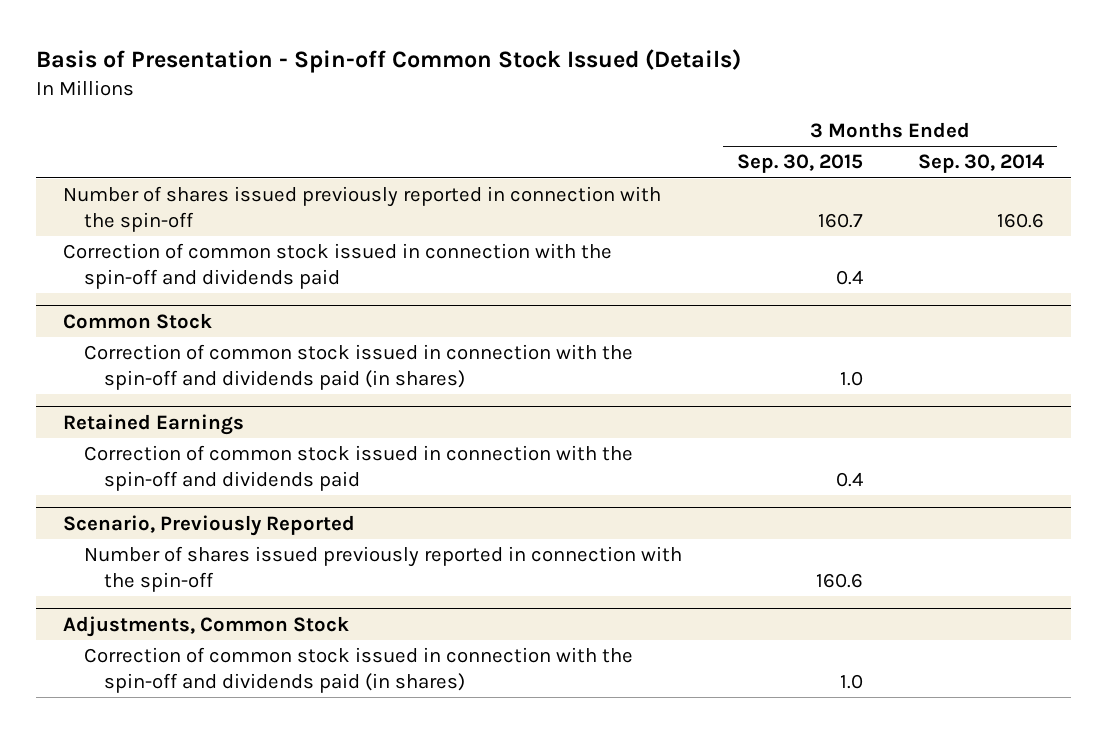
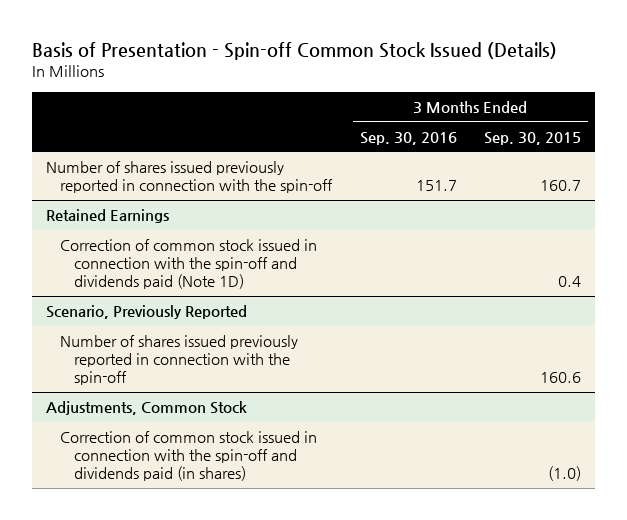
- | 3 Months Ended Sep. 30, 2015 | 3 Months Ended Sep. 30, 2014
+ | 3 Months Ended Sep. 30, 2016 | 3 Months Ended Sep. 30, 2015
- Correction of common stock issued in connection with the spin-off and dividends paid | 0.4 |
- Common Stock
- Correction of common stock issued in connection with the spin-off and dividends paid (in shares) | 1.0 |
@ Retained Earnings
- Correction of common stock issued in connection with the spin-off and dividends paid | 0.4 |
+ Correction of common stock issued in connection with the spin-off and dividends paid (Note 1D) | | 0.4
@ Adjustments, Common Stock
- Correction of common stock issued in connection with the spin-off and dividends paid (in shares) | 1.0 |
+ Correction of common stock issued in connection with the spin-off and dividends paid (in shares) | | (1.0)

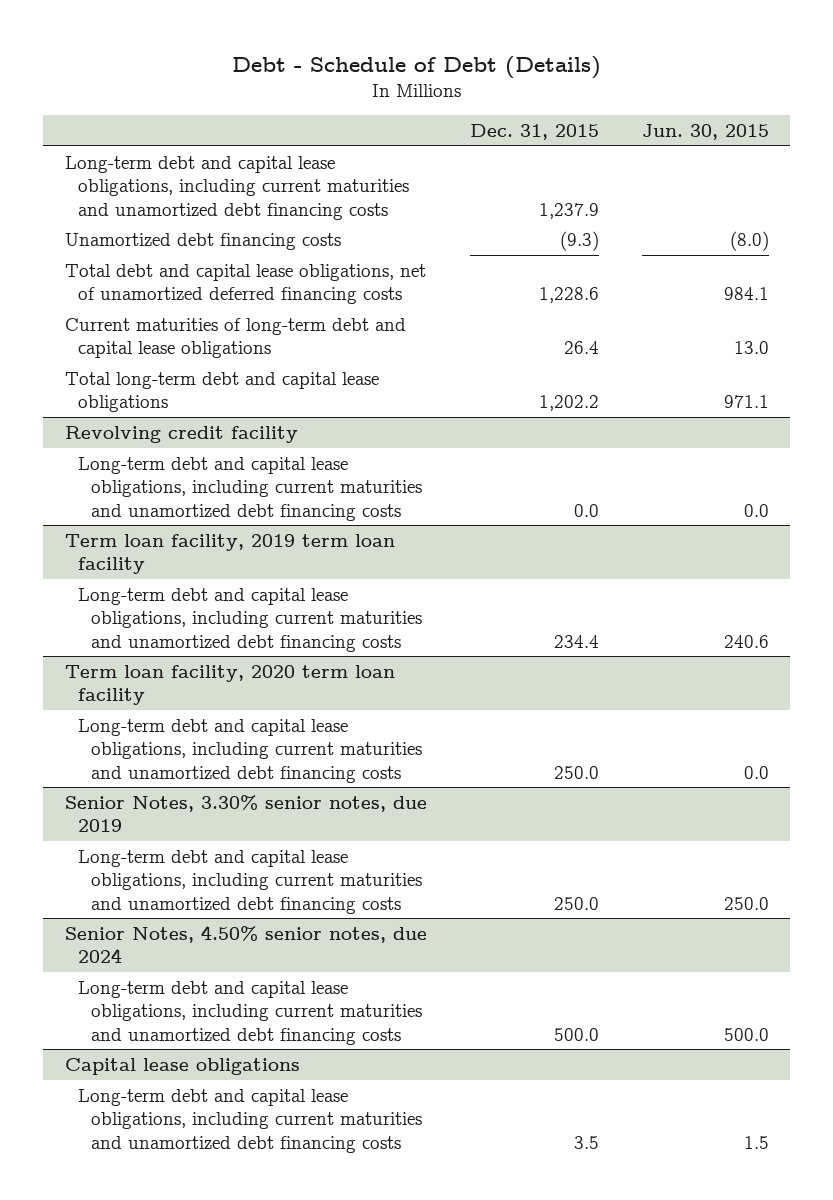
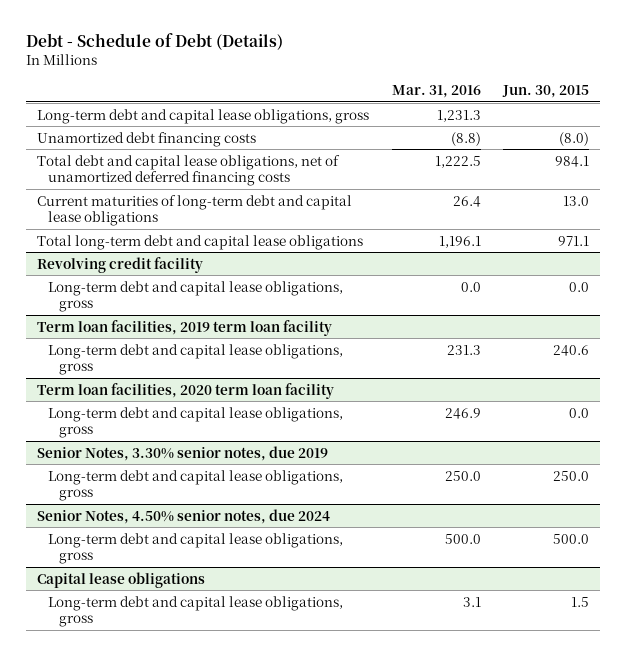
- | Dec. 31, 2015 | Jun. 30, 2015
+ | Mar. 31, 2016 | Jun. 30, 2015
- Long-term debt and capital lease obligations, including current maturities and unamortized debt financing costs | 1,237.9 |
+ Long-term debt and capital lease obligations, gross | 1,231.3 |
@ Revolving credit facility
- Long-term debt and capital lease obligations, including current maturities and unamortized debt financing costs | 0.0 | 0.0
- Term loan facility, 2019 term loan facility
- Long-term debt and capital lease obligations, including current maturities and unamortized debt financing costs | 234.4 | 240.6
- Term loan facility, 2020 term loan facility
- Long-term debt and capital lease obligations, including current maturities and unamortized debt financing costs | 250.0 | 0.0
@ Revolving credit facility
+ Long-term debt and capital lease obligations, gross | 0.0 | 0.0
+ Term loan facilities, 2019 term loan facility
+ Long-term debt and capital lease obligations, gross | 231.3 | 240.6
+ Term loan facilities, 2020 term loan facility
+ Long-term debt and capital lease obligations, gross | 246.9 | 0.0
@ Senior Notes, 3.30% senior notes, due 2019
- Long-term debt and capital lease obligations, including current maturities and unamortized debt financing costs | 250.0 | 250.0
+ Long-term debt and capital lease obligations, gross | 250.0 | 250.0
@ Senior Notes, 4.50% senior notes, due 2024
- Long-term debt and capital lease obligations, including current maturities and unamortized debt financing costs | 500.0 | 500.0
+ Long-term debt and capital lease obligations, gross | 500.0 | 500.0
@ Capital lease obligations
- Long-term debt and capital lease obligations, including current maturities and unamortized debt financing costs | 3.5 | 1.5
+ Long-term debt and capital lease obligations, gross | 3.1 | 1.5

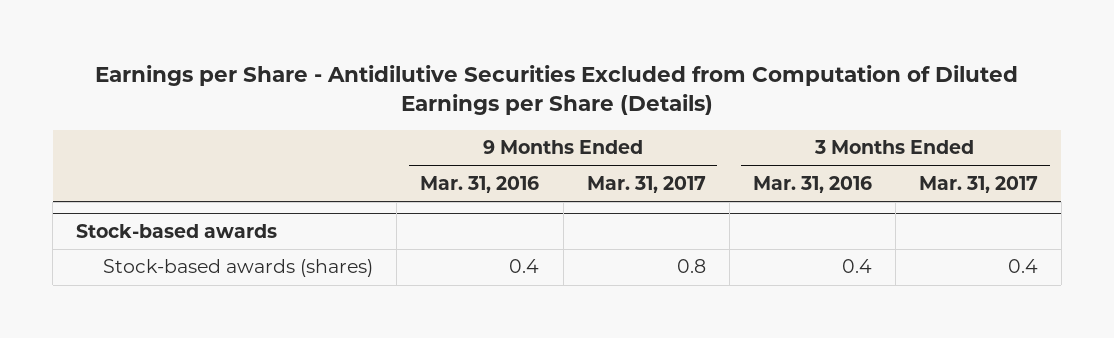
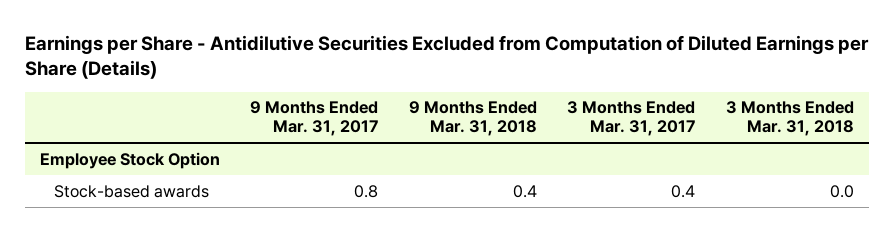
- | 9 Months Ended Mar. 31, 2016 | 9 Months Ended Mar. 31, 2017 | 3 Months Ended Mar. 31, 2016 | 3 Months Ended Mar. 31, 2017
+ | 9 Months Ended Mar. 31, 2017 | 9 Months Ended Mar. 31, 2018 | 3 Months Ended Mar. 31, 2017 | 3 Months Ended Mar. 31, 2018
- Stock-based awards
- Stock-based awards (shares) | 0.4 | 0.8 | 0.4 | 0.4
+ Employee Stock Option
+ Stock-based awards | 0.8 | 0.4 | 0.4 | 0.0

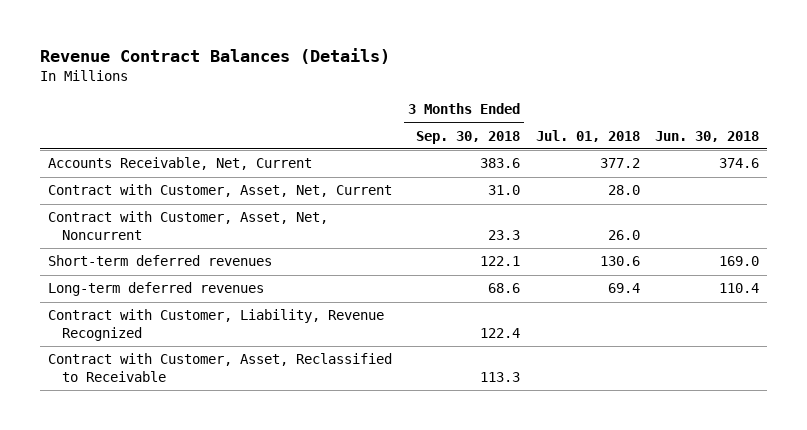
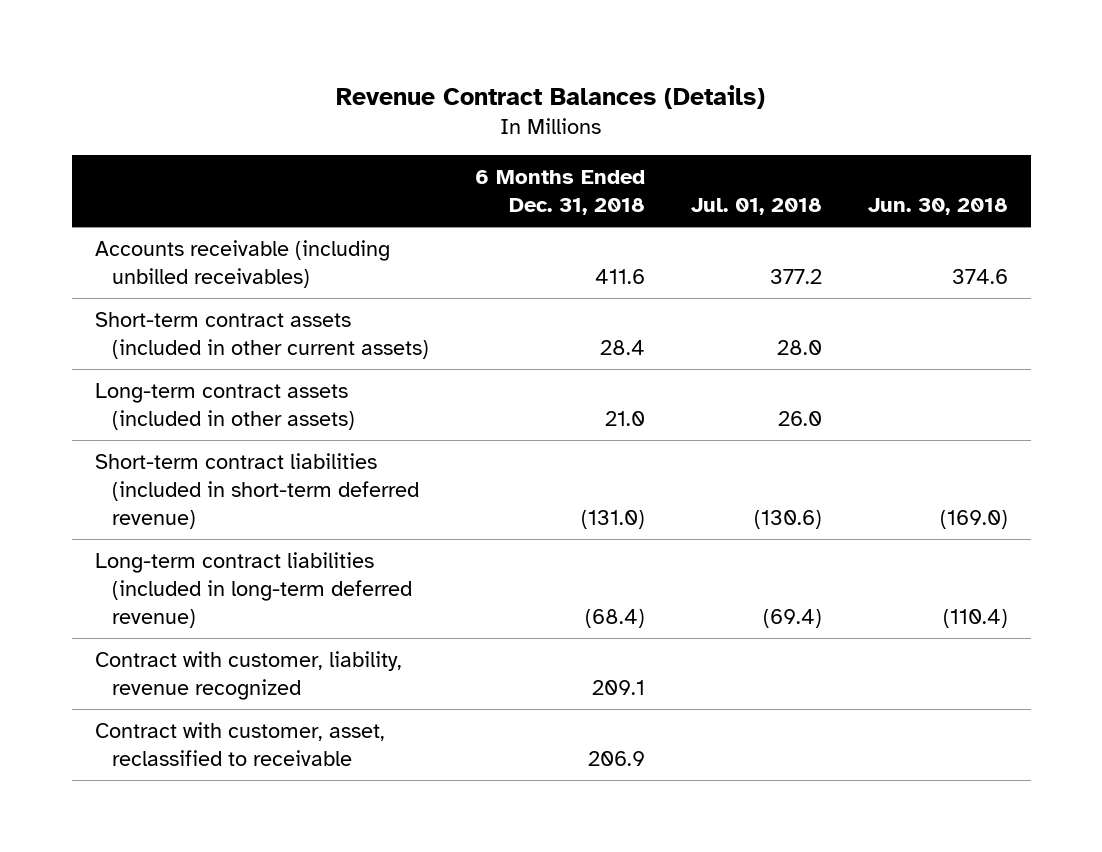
- | 3 Months Ended Sep. 30, 2018 | Jul. 01, 2018 | Jun. 30, 2018
+ | 6 Months Ended Dec. 31, 2018 | Jul. 01, 2018 | Jun. 30, 2018
- Accounts Receivable, Net, Current | 383.6 | 377.2 | 374.6
- Contract with Customer, Asset, Net, Current | 31.0 | 28.0 |
- Contract with Customer, Asset, Net, Noncurrent | 23.3 | 26.0 |
- Short-term deferred revenues | 122.1 | 130.6 | 169.0
- Long-term deferred revenues | 68.6 | 69.4 | 110.4
- Contract with Customer, Liability, Revenue Recognized | 122.4 | |
- Contract with Customer, Asset, Reclassified to Receivable | 113.3 | |
+ Accounts receivable (including unbilled receivables) | 411.6 | 377.2 | 374.6
+ Short-term contract assets (included in other current assets) | 28.4 | 28.0 |
+ Long-term contract assets (included in other assets) | 21.0 | 26.0 |
+ Short-term contract liabilities (included in short-term deferred revenue) | (131.0) | (130.6) | (169.0)
+ Long-term contract liabilities (included in long-term deferred revenue) | (68.4) | (69.4) | (110.4)
+ Contract with customer, liability, revenue recognized | 209.1 | |
+ Contract with customer, asset, reclassified to receivable | 206.9 | |

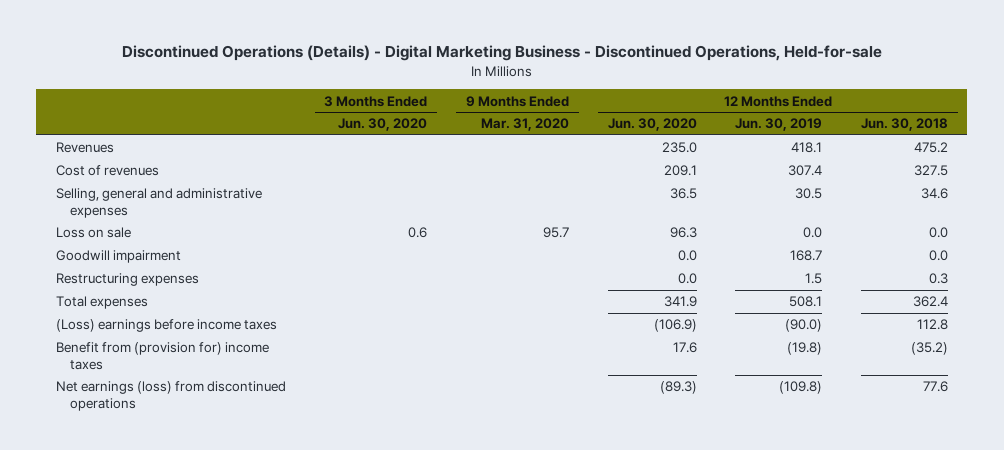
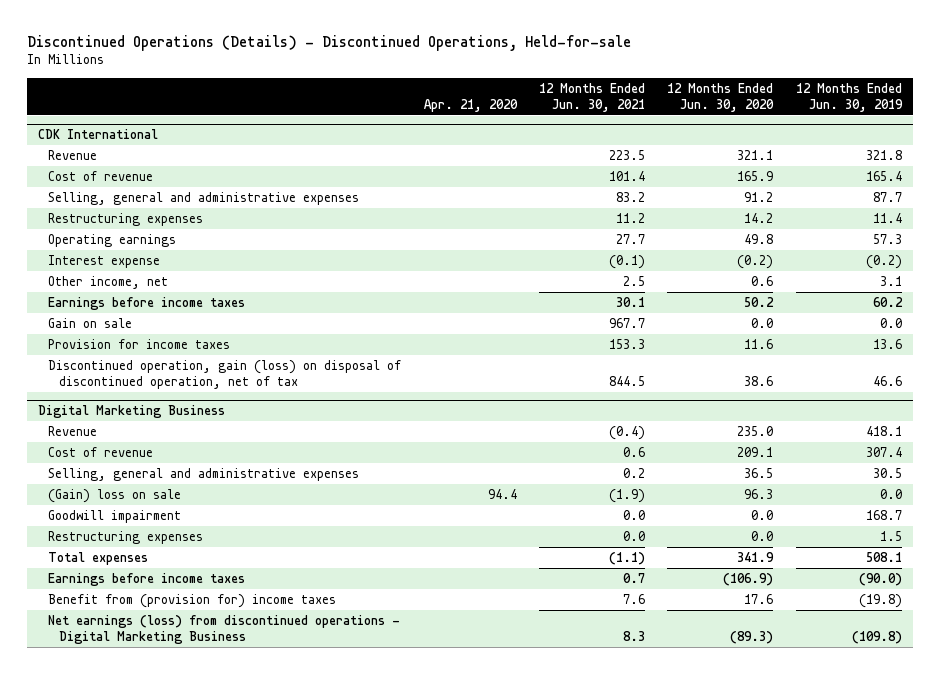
- Discontinued Operations (Details) - Digital Marketing Business - Discontinued Operations, Held-for-sale
+ Discontinued Operations (Details) - Discontinued Operations, Held-for-sale
- | 3 Months Ended Jun. 30, 2020 | 9 Months Ended Mar. 31, 2020 | 12 Months Ended Jun. 30, 2020 | 12 Months Ended Jun. 30, 2019 | 12 Months Ended Jun. 30, 2018
+ | Apr. 21, 2020 | 12 Months Ended Jun. 30, 2021 | 12 Months Ended Jun. 30, 2020 | 12 Months Ended Jun. 30, 2019
- Revenues | | | 235.0 | 418.1 | 475.2
- Cost of revenues | | | 209.1 | 307.4 | 327.5
+ CDK International
+ Revenue | | 223.5 | 321.1 | 321.8
+ Cost of revenue | | 101.4 | 165.9 | 165.4
+ Selling, general and administrative expenses | | 83.2 | 91.2 | 87.7
+ Restructuring expenses | | 11.2 | 14.2 | 11.4
+ Operating earnings | | 27.7 | 49.8 | 57.3
+ Interest expense | | (0.1) | (0.2) | (0.2)
+ Other income, net | | 2.5 | 0.6 | 3.1
+ Earnings before income taxes | | 30.1 | 50.2 | 60.2
+ Gain on sale | | 967.7 | 0.0 | 0.0
+ Provision for income taxes | | 153.3 | 11.6 | 13.6
+ Discontinued operation, gain (loss) on disposal of discontinued operation, net of tax | | 844.5 | 38.6 | 46.6
+ Digital Marketing Business
+ Revenue | | (0.4) | 235.0 | 418.1
+ Cost of revenue | | 0.6 | 209.1 | 307.4
- Loss on sale | 0.6 | 95.7 | 96.3 | 0.0 | 0.0
+ (Gain) loss on sale | 94.4 | (1.9) | 96.3 | 0.0
- (Loss) earnings before income taxes | | | (106.9) | (90.0) | 112.8
+ Earnings before income taxes | | 0.7 | (106.9) | (90.0)
- Net earnings (loss) from discontinued operations | | | (89.3) | (109.8) | 77.6
+ Net earnings (loss) from discontinued operations - Digital Marketing Business | | 8.3 | (89.3) | (109.8)

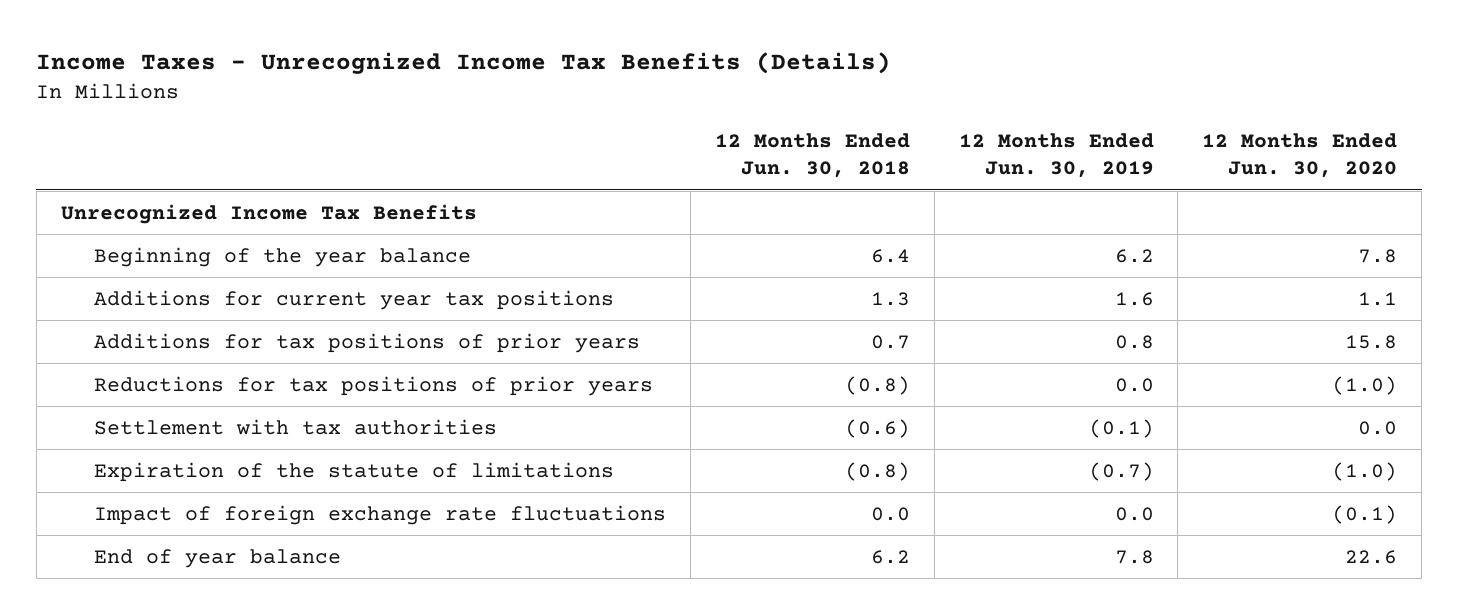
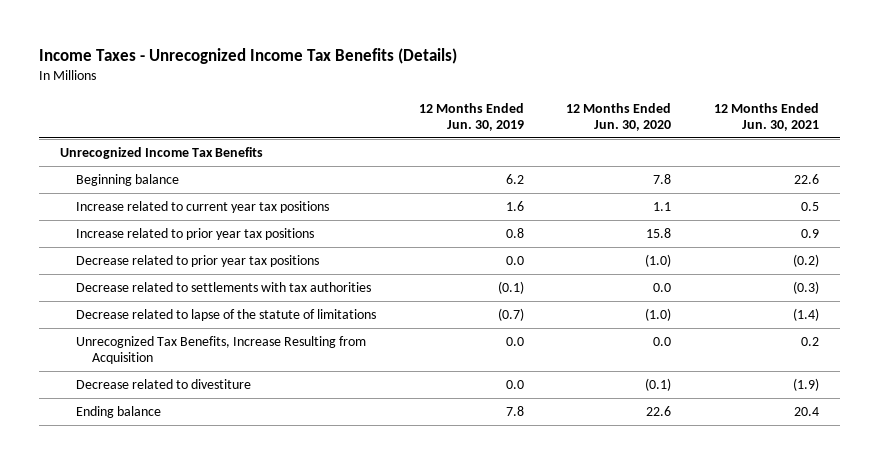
- | 12 Months Ended Jun. 30, 2018 | 12 Months Ended Jun. 30, 2019 | 12 Months Ended Jun. 30, 2020
+ | 12 Months Ended Jun. 30, 2019 | 12 Months Ended Jun. 30, 2020 | 12 Months Ended Jun. 30, 2021
- Beginning of the year balance | 6.4 | 6.2 | 7.8
- Additions for current year tax positions | 1.3 | 1.6 | 1.1
- Additions for tax positions of prior years | 0.7 | 0.8 | 15.8
- Reductions for tax positions of prior years | (0.8) | 0.0 | (1.0)
- Settlement with tax authorities | (0.6) | (0.1) | 0.0
- Expiration of the statute of limitations | (0.8) | (0.7) | (1.0)
- Impact of foreign exchange rate fluctuations | 0.0 | 0.0 | (0.1)
- End of year balance | 6.2 | 7.8 | 22.6
+ Beginning balance | 6.2 | 7.8 | 22.6
+ Increase related to current year tax positions | 1.6 | 1.1 | 0.5
+ Increase related to prior year tax positions | 0.8 | 15.8 | 0.9
+ Decrease related to prior year tax positions | 0.0 | (1.0) | (0.2)
+ Decrease related to settlements with tax authorities | (0.1) | 0.0 | (0.3)
+ Decrease related to lapse of the statute of limitations | (0.7) | (1.0) | (1.4)
+ Unrecognized Tax Benefits, Increase Resulting from Acquisition | 0.0 | 0.0 | 0.2
+ Decrease related to divestiture | 0.0 | (0.1) | (1.9)
+ Ending balance | 7.8 | 22.6 | 20.4

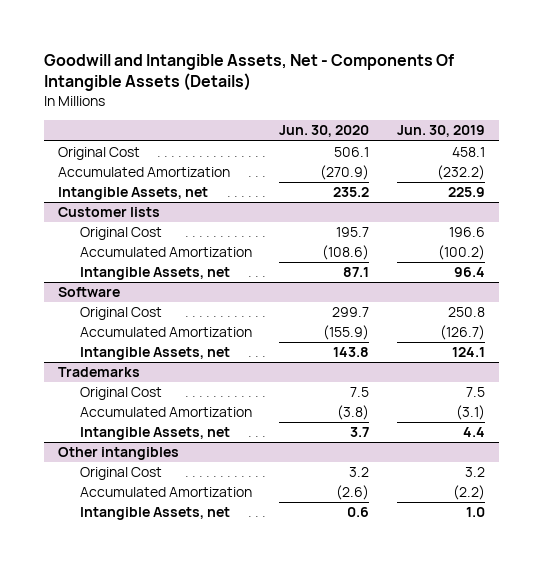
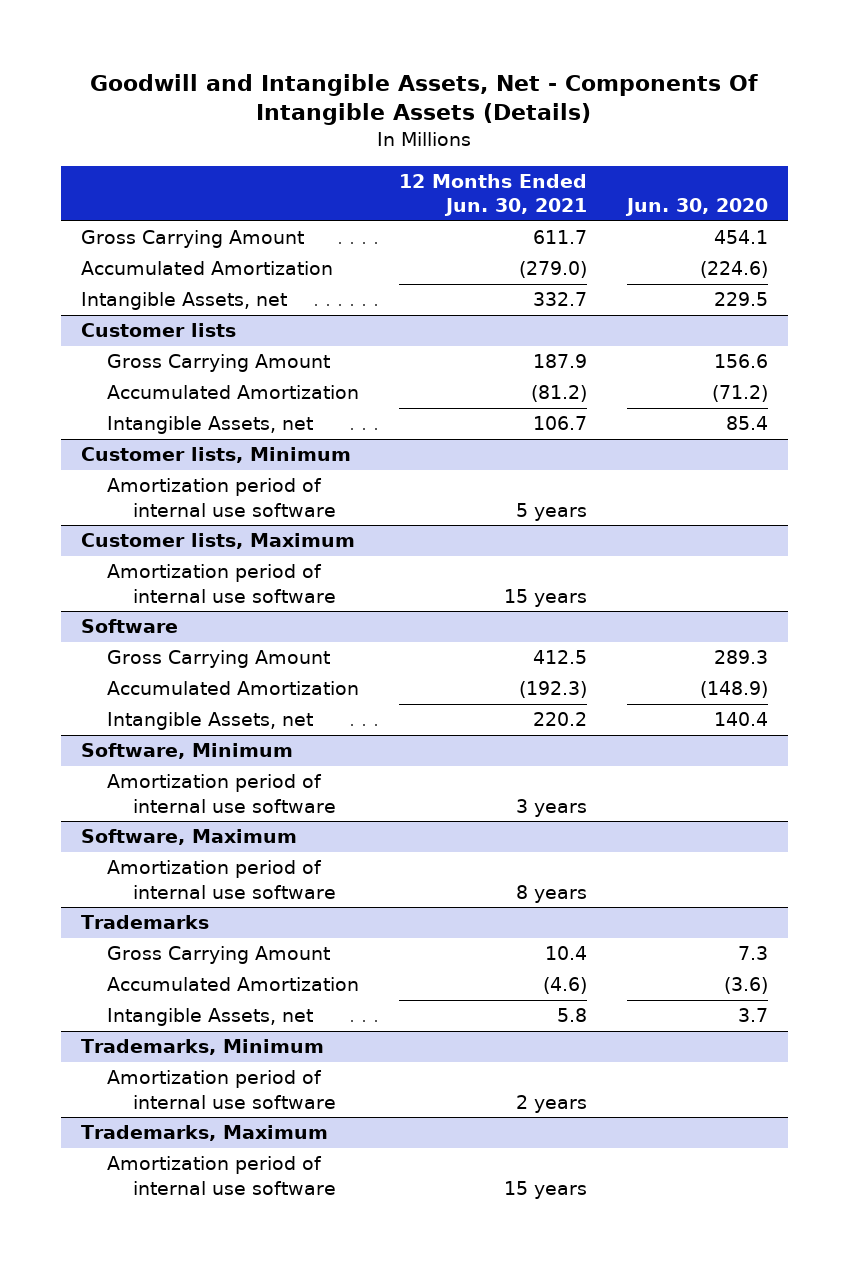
- | Jun. 30, 2020 | Jun. 30, 2019
+ | 12 Months Ended Jun. 30, 2021 | Jun. 30, 2020
- Original Cost | 506.1 | 458.1
- Accumulated Amortization | (270.9) | (232.2)
- Intangible Assets, net | 235.2 | 225.9
+ Gross Carrying Amount | 611.7 | 454.1
+ Accumulated Amortization | (279.0) | (224.6)
+ Intangible Assets, net | 332.7 | 229.5
@ Customer lists
- Original Cost | 195.7 | 196.6
- Accumulated Amortization | (108.6) | (100.2)
- Intangible Assets, net | 87.1 | 96.4
+ Gross Carrying Amount | 187.9 | 156.6
+ Accumulated Amortization | (81.2) | (71.2)
+ Intangible Assets, net | 106.7 | 85.4
+ Customer lists, Minimum
+ Amortization period of internal use software | 5 years |
+ Customer lists, Maximum
+ Amortization period of internal use software | 15 years |
@ Software
- Original Cost | 299.7 | 250.8
- Accumulated Amortization | (155.9) | (126.7)
- Intangible Assets, net | 143.8 | 124.1
+ Gross Carrying Amount | 412.5 | 289.3
+ Accumulated Amortization | (192.3) | (148.9)
+ Intangible Assets, net | 220.2 | 140.4
+ Software, Minimum
+ Amortization period of internal use software | 3 years |
+ Software, Maximum
+ Amortization period of internal use software | 8 years |
@ Trademarks
- Original Cost | 7.5 | 7.5
- Accumulated Amortization | (3.8) | (3.1)
+ Gross Carrying Amount | 10.4 | 7.3
+ Accumulated Amortization | (4.6) | (3.6)
- Other intangibles
- Original Cost | 3.2 | 3.2
- Accumulated Amortization | (2.6) | (2.2)
- Intangible Assets, net | 0.6 | 1.0
+ Trademarks, Minimum
+ Amortization period of internal use software | 2 years |
+ Trademarks, Maximum
+ Amortization period of internal use software | 15 years |

